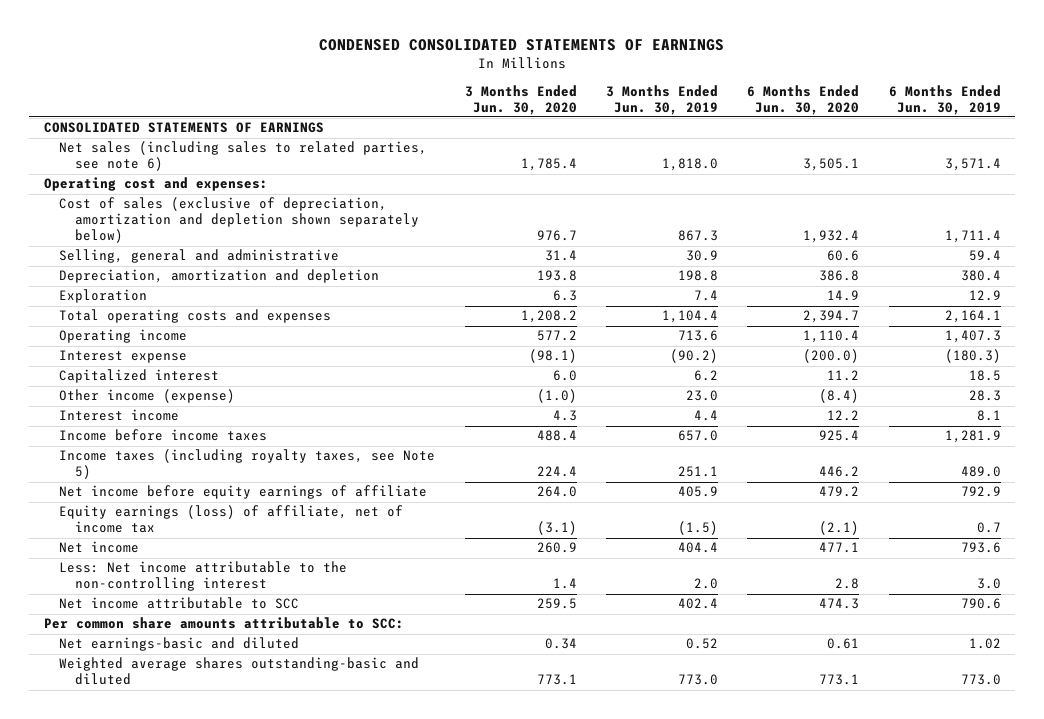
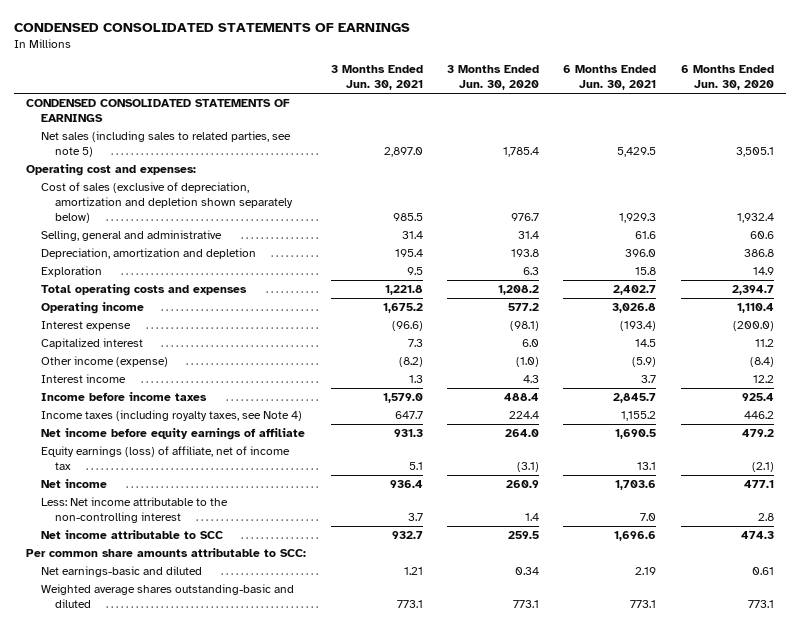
- | 3 Months Ended Jun. 30, 2020 | 3 Months Ended Jun. 30, 2019 | 6 Months Ended Jun. 30, 2020 | 6 Months Ended Jun. 30, 2019
+ | 3 Months Ended Jun. 30, 2021 | 3 Months Ended Jun. 30, 2020 | 6 Months Ended Jun. 30, 2021 | 6 Months Ended Jun. 30, 2020
- CONSOLIDATED STATEMENTS OF EARNINGS
- Net sales (including sales to related parties, see note 6) | 1,785.4 | 1,818.0 | 3,505.1 | 3,571.4
+ CONDENSED CONSOLIDATED STATEMENTS OF EARNINGS
+ Net sales (including sales to related parties, see note 5) | 2,897.0 | 1,785.4 | 5,429.5 | 3,505.1
- Income taxes (including royalty taxes, see Note 5) | 224.4 | 251.1 | 446.2 | 489.0
+ Income taxes (including royalty taxes, see Note 4) | 647.7 | 224.4 | 1,155.2 | 446.2

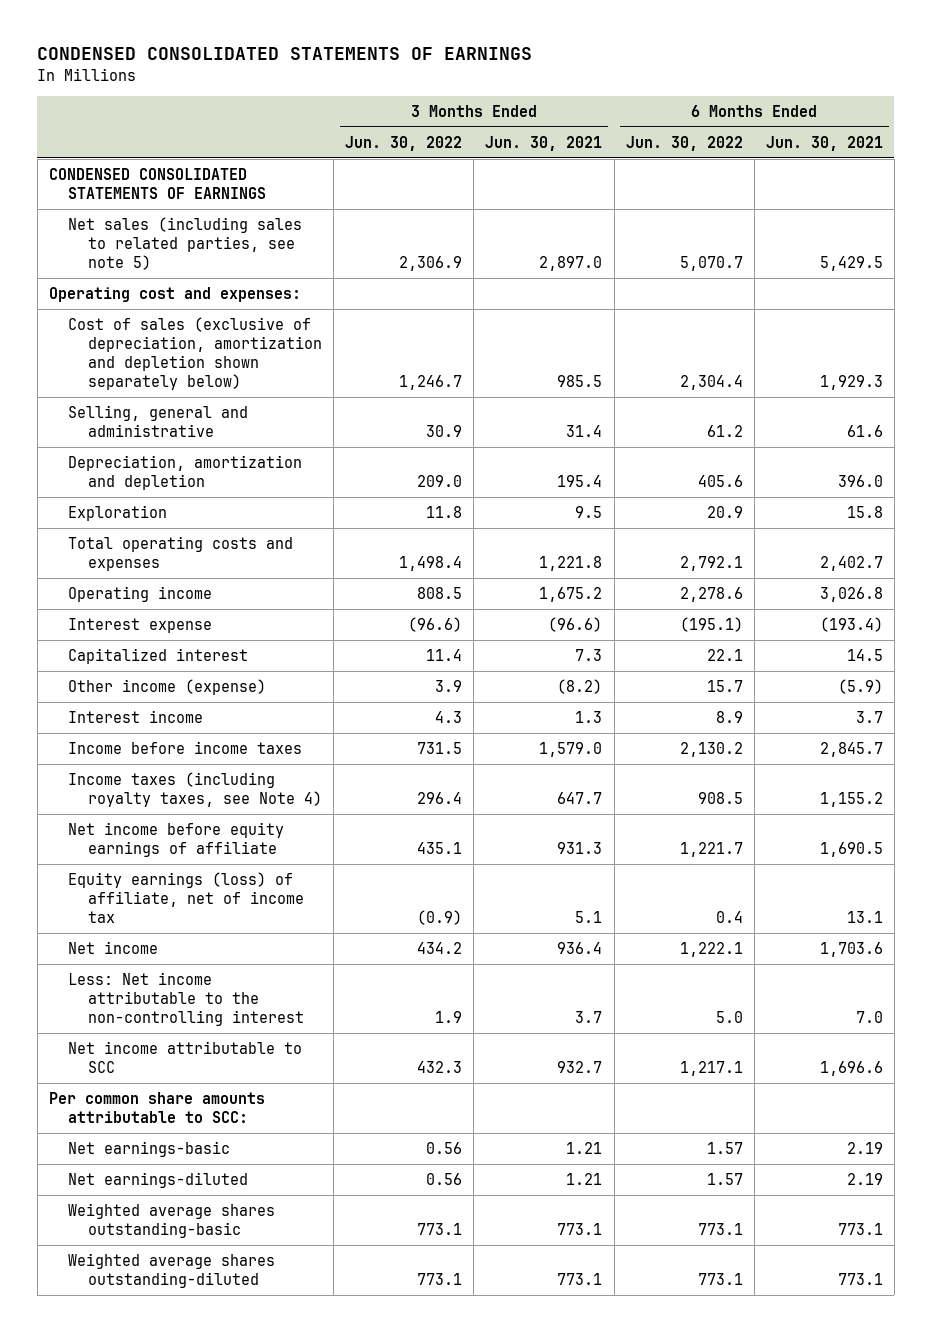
- | 3 Months Ended Jun. 30, 2021 | 3 Months Ended Jun. 30, 2020 | 6 Months Ended Jun. 30, 2021 | 6 Months Ended Jun. 30, 2020
+ | 3 Months Ended Jun. 30, 2022 | 3 Months Ended Jun. 30, 2021 | 6 Months Ended Jun. 30, 2022 | 6 Months Ended Jun. 30, 2021
- Net earnings-basic and diluted | 1.21 | 0.34 | 2.19 | 0.61
- Weighted average shares outstanding-basic and diluted | 773.1 | 773.1 | 773.1 | 773.1
+ Net earnings-basic | 0.56 | 1.21 | 1.57 | 2.19
+ Net earnings-diluted | 0.56 | 1.21 | 1.57 | 2.19
+ Weighted average shares outstanding-basic | 773.1 | 773.1 | 773.1 | 773.1
+ Weighted average shares outstanding-diluted | 773.1 | 773.1 | 773.1 | 773.1

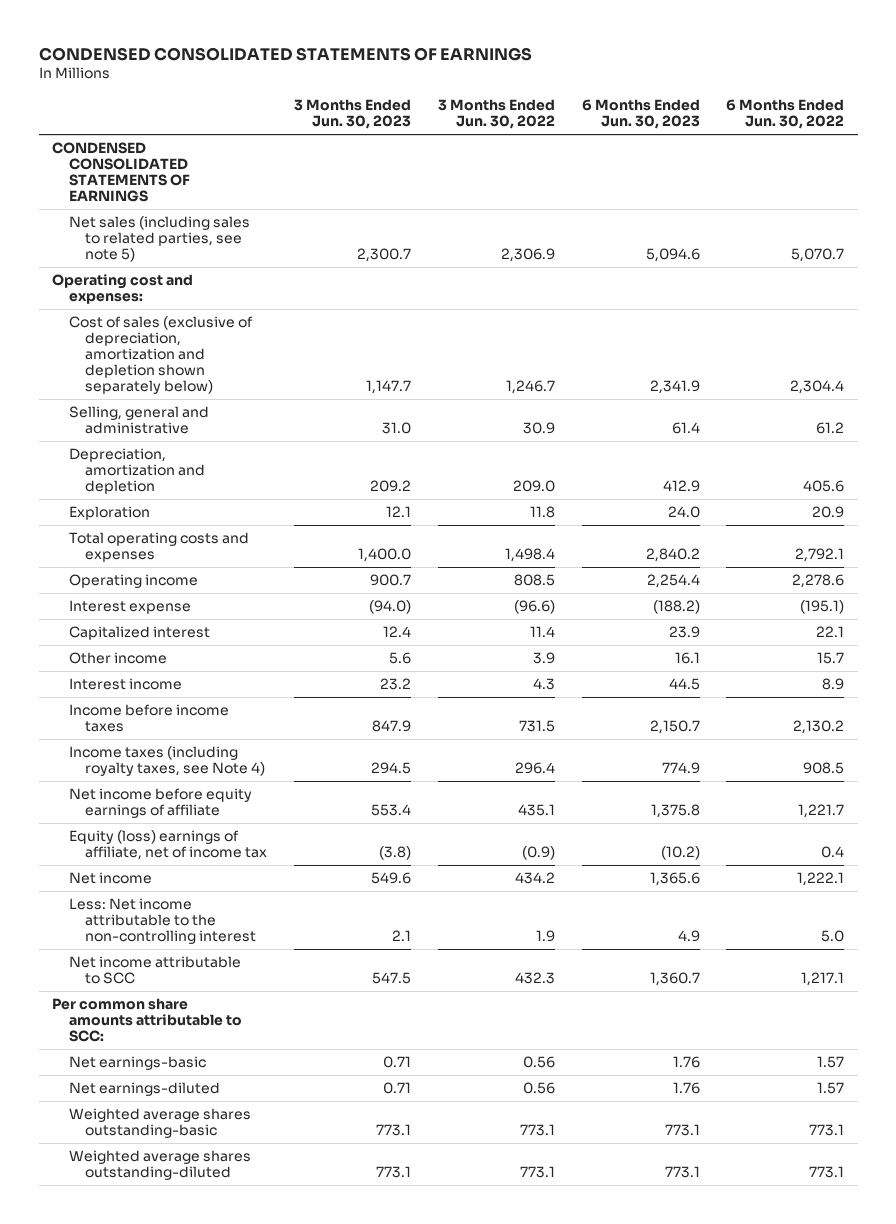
- | 3 Months Ended Jun. 30, 2022 | 3 Months Ended Jun. 30, 2021 | 6 Months Ended Jun. 30, 2022 | 6 Months Ended Jun. 30, 2021
+ | 3 Months Ended Jun. 30, 2023 | 3 Months Ended Jun. 30, 2022 | 6 Months Ended Jun. 30, 2023 | 6 Months Ended Jun. 30, 2022
- Other income (expense) | 3.9 | (8.2) | 15.7 | (5.9)
+ Other income | 5.6 | 3.9 | 16.1 | 15.7
- Equity earnings (loss) of affiliate, net of income tax | (0.9) | 5.1 | 0.4 | 13.1
+ Equity (loss) earnings of affiliate, net of income tax | (3.8) | (0.9) | (10.2) | 0.4

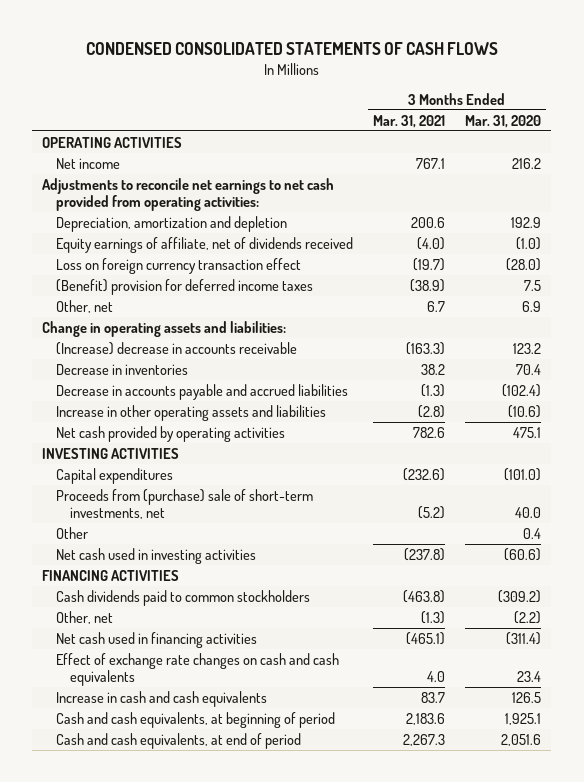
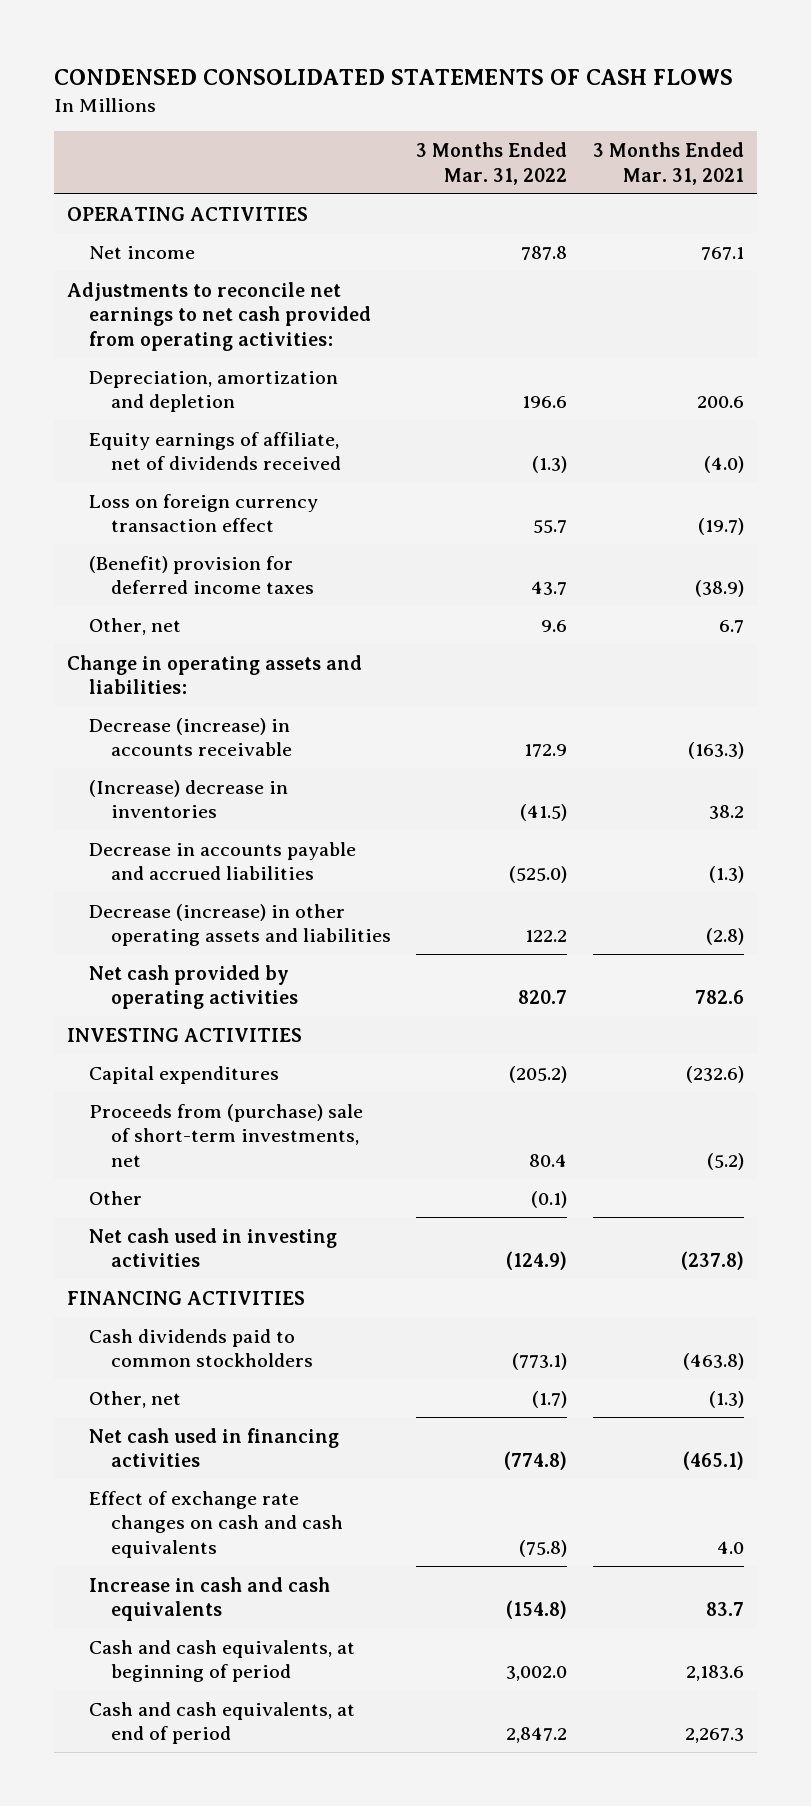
- | 3 Months Ended Mar. 31, 2021 | 3 Months Ended Mar. 31, 2020
+ | 3 Months Ended Mar. 31, 2022 | 3 Months Ended Mar. 31, 2021
- (Increase) decrease in accounts receivable | (163.3) | 123.2
- Decrease in inventories | 38.2 | 70.4
+ Decrease (increase) in accounts receivable | 172.9 | (163.3)
+ (Increase) decrease in inventories | (41.5) | 38.2
- Increase in other operating assets and liabilities | (2.8) | (10.6)
+ Decrease (increase) in other operating assets and liabilities | 122.2 | (2.8)

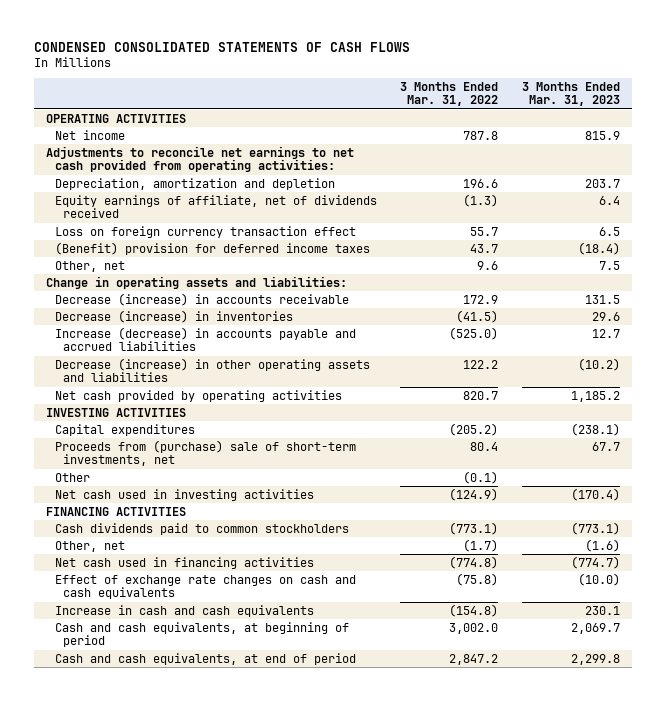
- | 3 Months Ended Mar. 31, 2022 | 3 Months Ended Mar. 31, 2021
+ | 3 Months Ended Mar. 31, 2022 | 3 Months Ended Mar. 31, 2023
- (Increase) decrease in inventories | (41.5) | 38.2
- Decrease in accounts payable and accrued liabilities | (525.0) | (1.3)
+ Decrease (increase) in inventories | (41.5) | 29.6
+ Increase (decrease) in accounts payable and accrued liabilities | (525.0) | 12.7

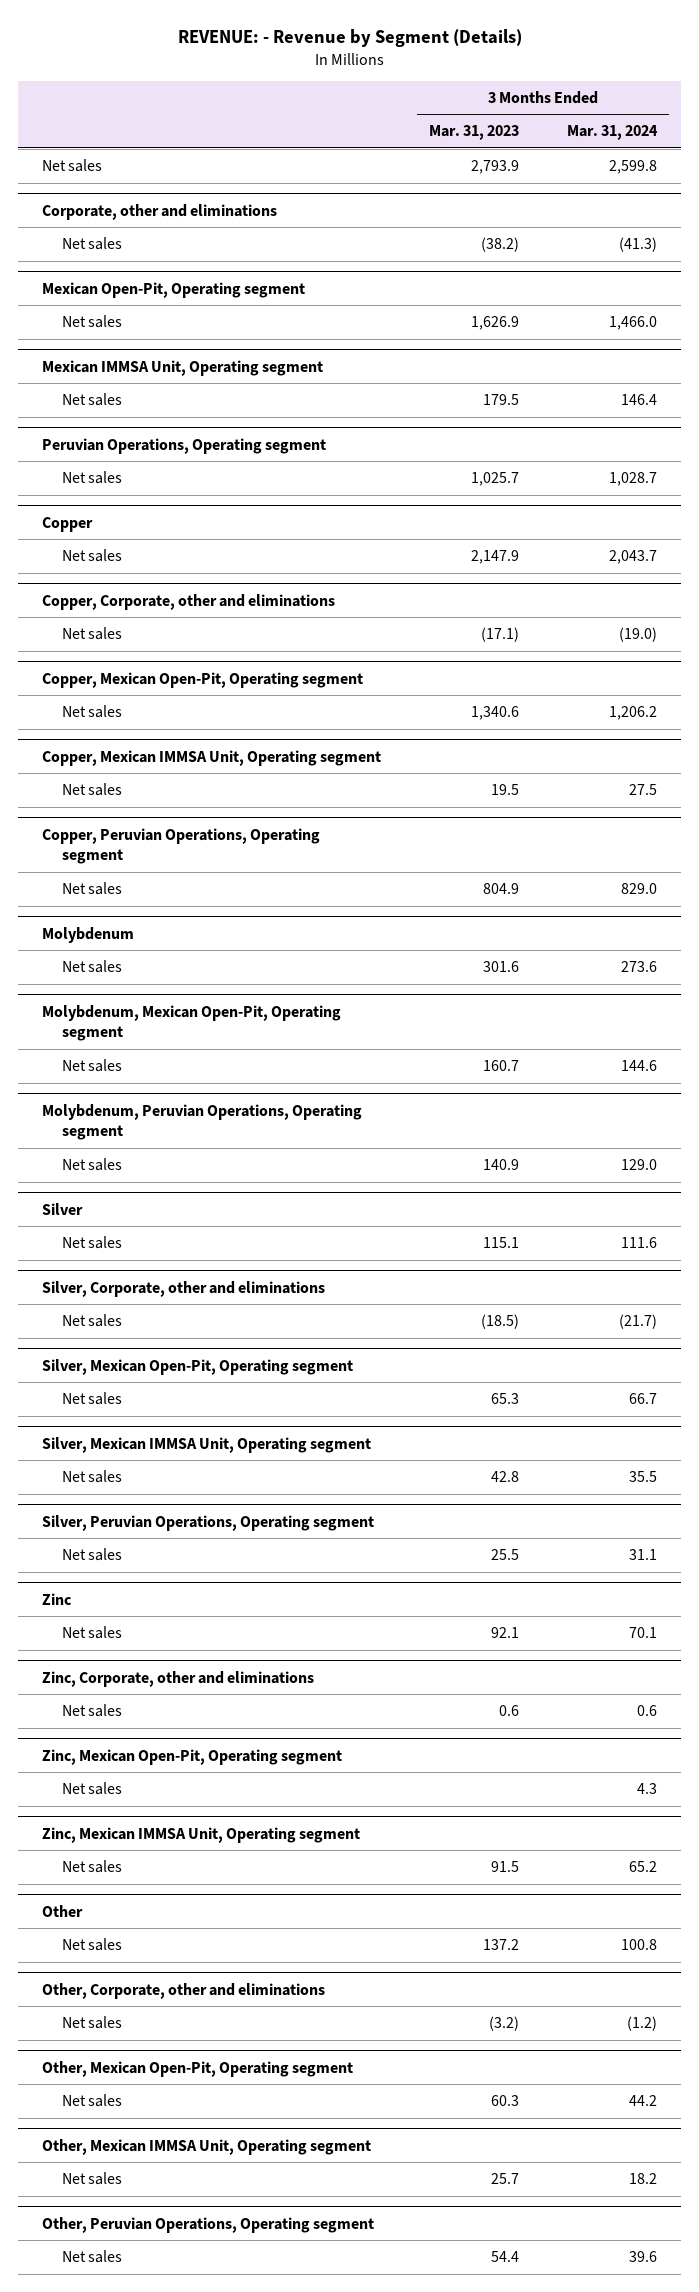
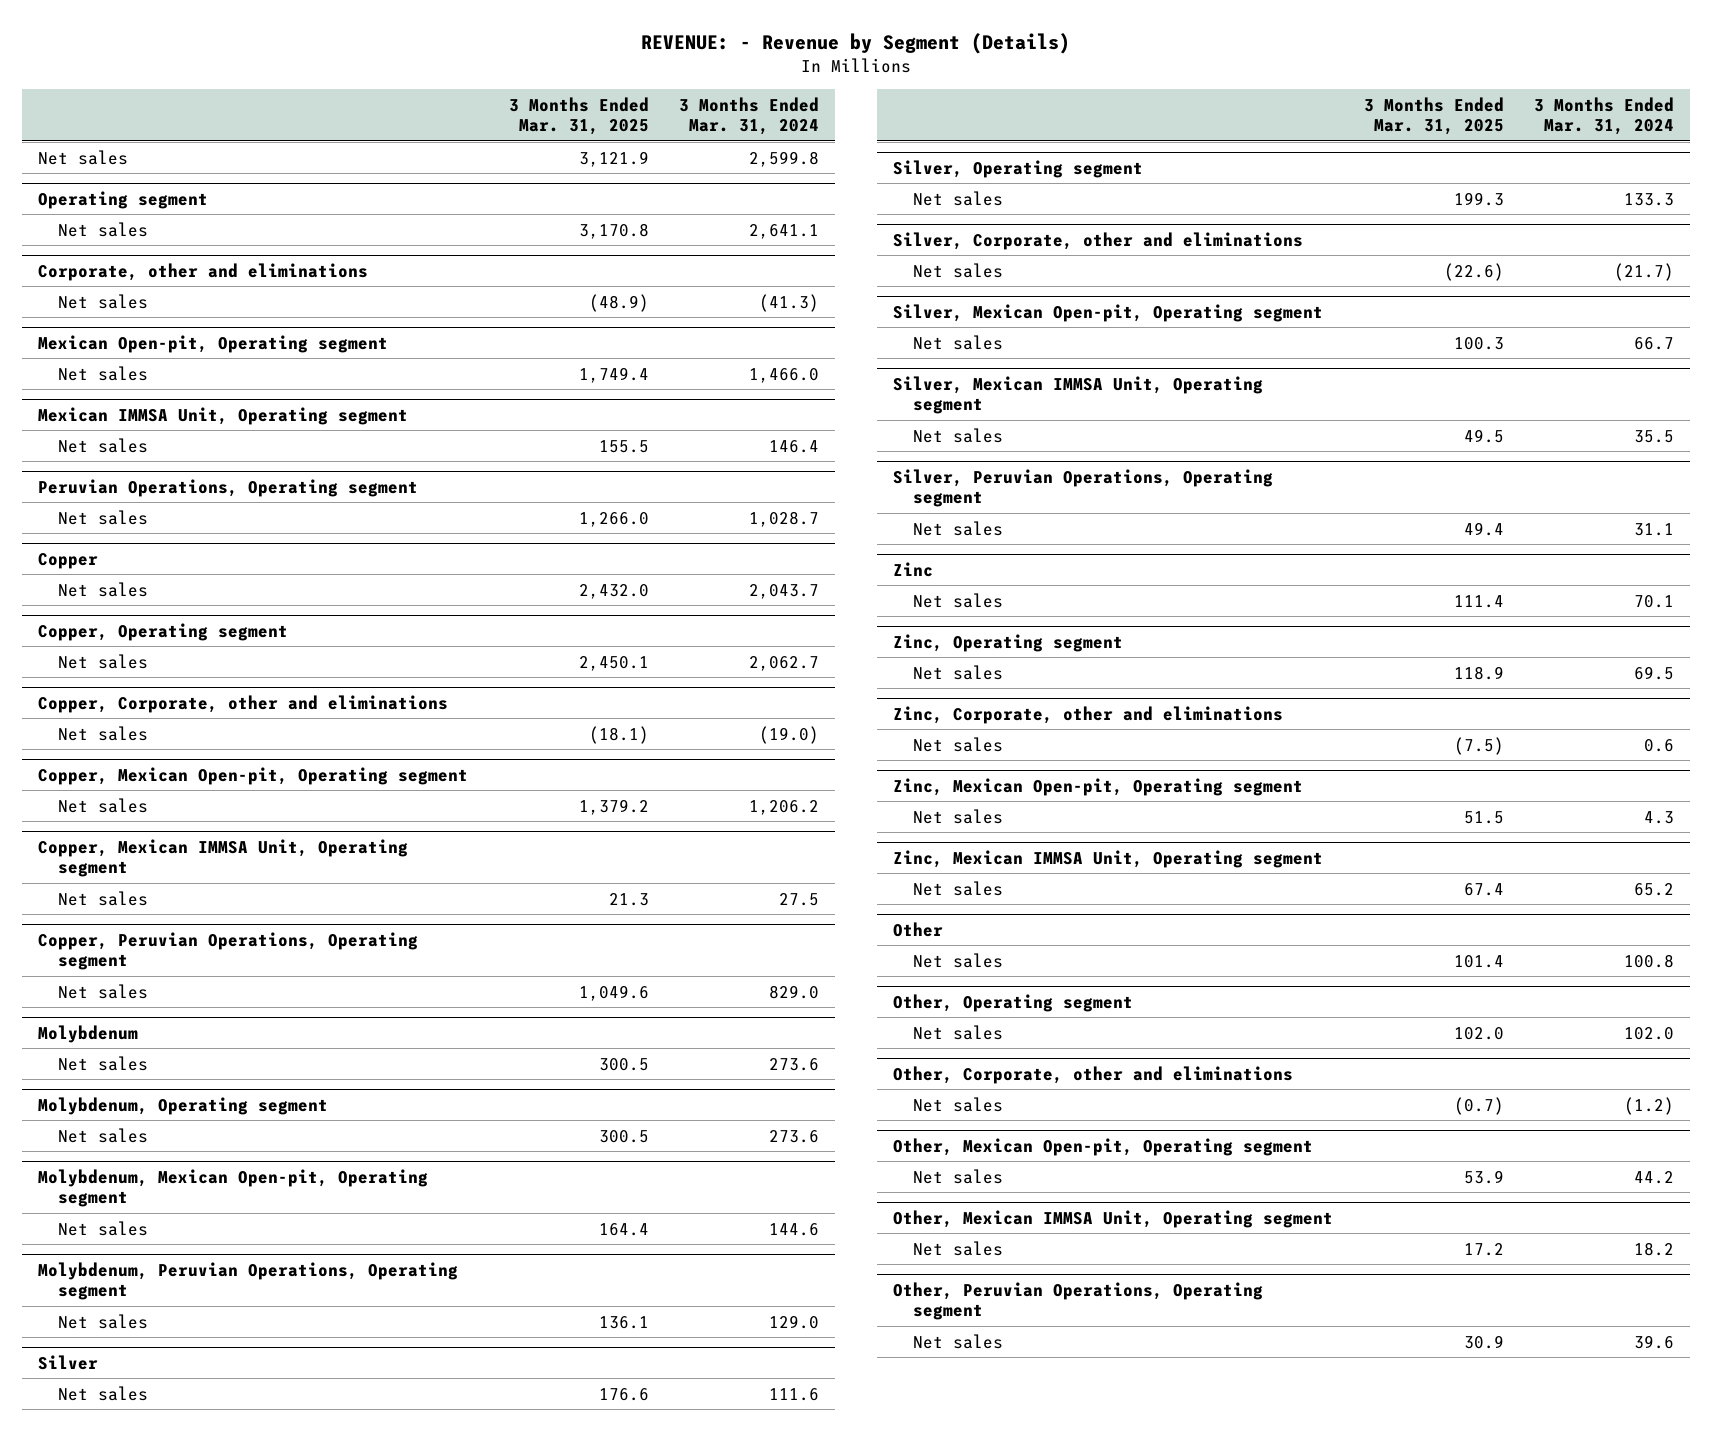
- | 3 Months Ended Mar. 31, 2023 | 3 Months Ended Mar. 31, 2024
+ | 3 Months Ended Mar. 31, 2025 | 3 Months Ended Mar. 31, 2024
+ Operating segment
+ Net sales | 3,170.8 | 2,641.1
- Mexican Open-Pit, Operating segment
+ Mexican Open-pit, Operating segment
+ Copper, Operating segment
+ Net sales | 2,450.1 | 2,062.7
- Copper, Mexican Open-Pit, Operating segment
+ Copper, Mexican Open-pit, Operating segment
- Molybdenum, Mexican Open-Pit, Operating segment
+ Molybdenum, Operating segment
+ Net sales | 300.5 | 273.6
+ Molybdenum, Mexican Open-pit, Operating segment
+ Silver, Operating segment
+ Net sales | 199.3 | 133.3
- Silver, Mexican Open-Pit, Operating segment
+ Silver, Mexican Open-pit, Operating segment
+ Zinc, Operating segment
+ Net sales | 118.9 | 69.5
- Zinc, Mexican Open-Pit, Operating segment
+ Zinc, Mexican Open-pit, Operating segment
+ Other, Operating segment
+ Net sales | 102.0 | 102.0
- Other, Mexican Open-Pit, Operating segment
+ Other, Mexican Open-pit, Operating segment

